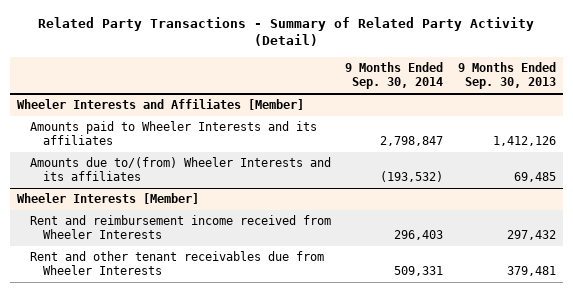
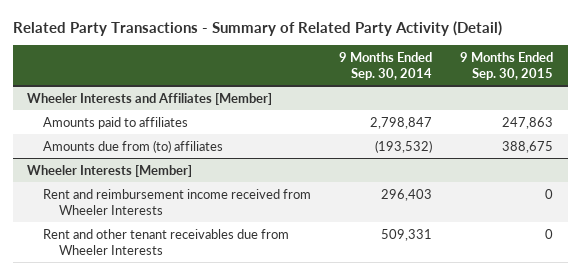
- | 9 Months Ended Sep. 30, 2014 | 9 Months Ended Sep. 30, 2013
+ | 9 Months Ended Sep. 30, 2014 | 9 Months Ended Sep. 30, 2015
@ Wheeler Interests and Affiliates [Member]
- Amounts paid to Wheeler Interests and its affiliates | 2,798,847 | 1,412,126
- Amounts due to/(from) Wheeler Interests and its affiliates | (193,532) | 69,485
+ Amounts paid to affiliates | 2,798,847 | 247,863
+ Amounts due from (to) affiliates | (193,532) | 388,675

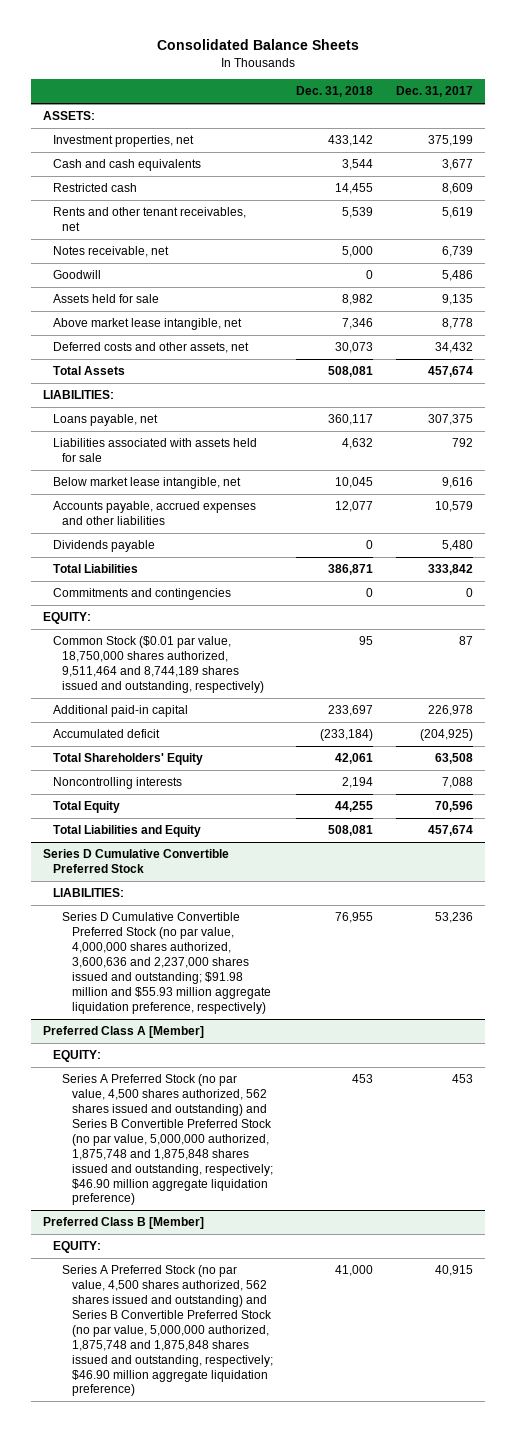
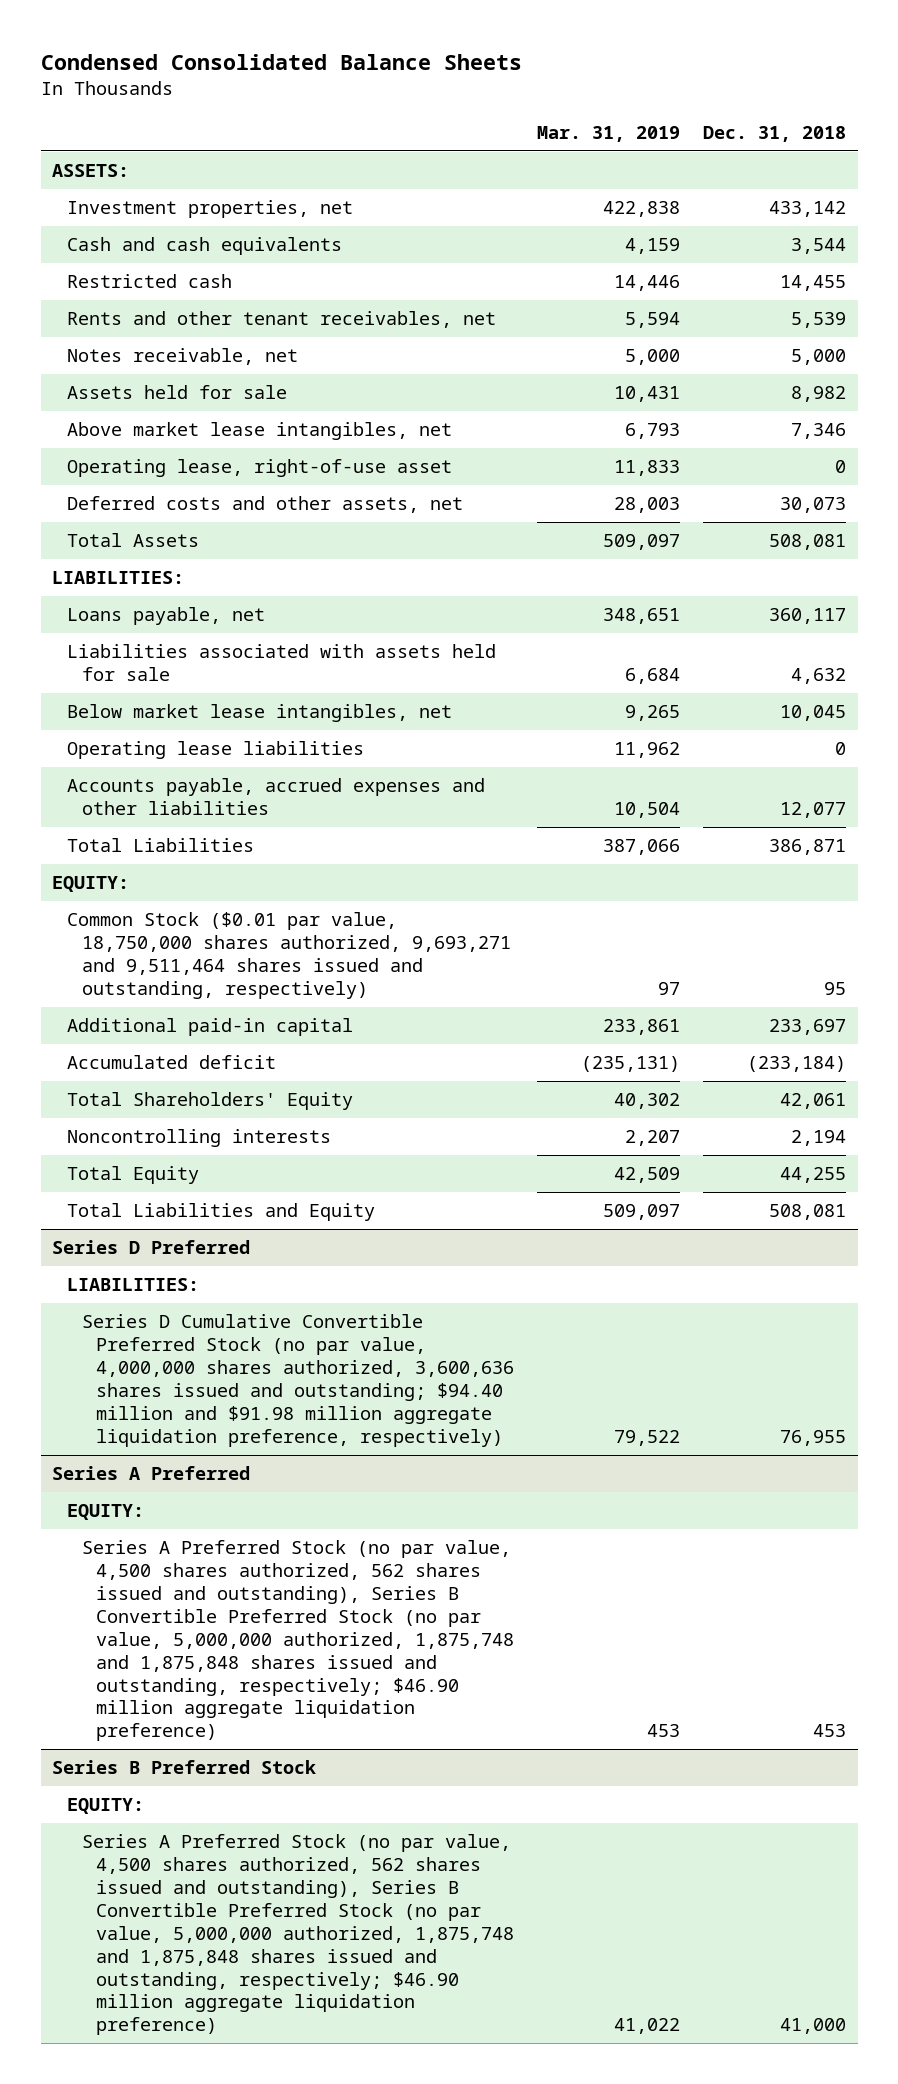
- Consolidated Balance Sheets
+ Condensed Consolidated Balance Sheets
- | Dec. 31, 2018 | Dec. 31, 2017
+ | Mar. 31, 2019 | Dec. 31, 2018
- Goodwill | 0 | 5,486
- Above market lease intangible, net | 7,346 | 8,778
+ Above market lease intangibles, net | 6,793 | 7,346
+ Operating lease, right-of-use asset | 11,833 | 0
- Below market lease intangible, net | 10,045 | 9,616
+ Below market lease intangibles, net | 9,265 | 10,045
+ Operating lease liabilities | 11,962 | 0
- Dividends payable | 0 | 5,480
- Commitments and contingencies | 0 | 0
- Common Stock ($0.01 par value, 18,750,000 shares authorized, 9,511,464 and 8,744,189 shares issued and outstanding, respectively) | 95 | 87
+ Common Stock ($0.01 par value, 18,750,000 shares authorized, 9,693,271 and 9,511,464 shares issued and outstanding, respectively) | 97 | 95
- Series D Cumulative Convertible Preferred Stock
+ Series D Preferred
- Series D Cumulative Convertible Preferred Stock (no par value, 4,000,000 shares authorized, 3,600,636 and 2,237,000 shares issued and outstanding; $91.98 million and $55.93 million aggregate liquidation preference, respectively) | 76,955 | 53,236
- Preferred Class A [Member]
+ Series D Cumulative Convertible Preferred Stock (no par value, 4,000,000 shares authorized, 3,600,636 shares issued and outstanding; $94.40 million and $91.98 million aggregate liquidation preference, respectively) | 79,522 | 76,955
+ Series A Preferred
- Series A Preferred Stock (no par value, 4,500 shares authorized, 562 shares issued and outstanding) and Series B Convertible Preferred Stock (no par value, 5,000,000 authorized, 1,875,748 and 1,875,848 shares issued and outstanding, respectively; $46.90 million aggregate liquidation preference) | 453 | 453
- Preferred Class B [Member]
+ Series A Preferred Stock (no par value, 4,500 shares authorized, 562 shares issued and outstanding), Series B Convertible Preferred Stock (no par value, 5,000,000 authorized, 1,875,748 and 1,875,848 shares issued and outstanding, respectively; $46.90 million aggregate liquidation preference) | 453 | 453
+ Series B Preferred Stock
- Series A Preferred Stock (no par value, 4,500 shares authorized, 562 shares issued and outstanding) and Series B Convertible Preferred Stock (no par value, 5,000,000 authorized, 1,875,748 and 1,875,848 shares issued and outstanding, respectively; $46.90 million aggregate liquidation preference) | 41,000 | 40,915
+ Series A Preferred Stock (no par value, 4,500 shares authorized, 562 shares issued and outstanding), Series B Convertible Preferred Stock (no par value, 5,000,000 authorized, 1,875,748 and 1,875,848 shares issued and outstanding, respectively; $46.90 million aggregate liquidation preference) | 41,022 | 41,000

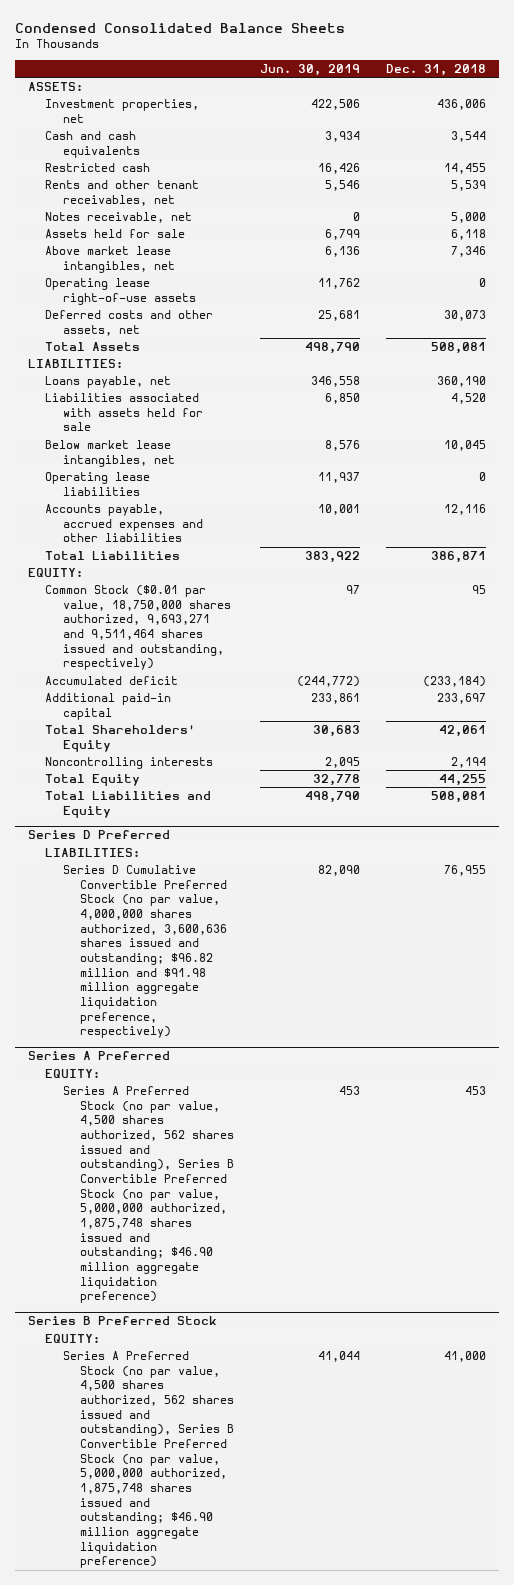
- | Mar. 31, 2019 | Dec. 31, 2018
+ | Jun. 30, 2019 | Dec. 31, 2018
- Investment properties, net | 422,838 | 433,142
+ Investment properties, net | 422,506 | 436,006
- Assets held for sale | 10,431 | 8,982
+ Assets held for sale | 6,799 | 6,118
- Operating lease, right-of-use asset | 11,833 | 0
+ Operating lease right-of-use assets | 11,762 | 0
- Loans payable, net | 348,651 | 360,117
- Liabilities associated with assets held for sale | 6,684 | 4,632
+ Loans payable, net | 346,558 | 360,190
+ Liabilities associated with assets held for sale | 6,850 | 4,520
- Accounts payable, accrued expenses and other liabilities | 10,504 | 12,077
+ Accounts payable, accrued expenses and other liabilities | 10,001 | 12,116
moved down: Additional paid-in capital | 233,861 | 233,697
@ Series D Preferred
- Series D Cumulative Convertible Preferred Stock (no par value, 4,000,000 shares authorized, 3,600,636 shares issued and outstanding; $94.40 million and $91.98 million aggregate liquidation preference, respectively) | 79,522 | 76,955
+ Series D Cumulative Convertible Preferred Stock (no par value, 4,000,000 shares authorized, 3,600,636 shares issued and outstanding; $96.82 million and $91.98 million aggregate liquidation preference, respectively) | 82,090 | 76,955
@ Series A Preferred
- Series A Preferred Stock (no par value, 4,500 shares authorized, 562 shares issued and outstanding), Series B Convertible Preferred Stock (no par value, 5,000,000 authorized, 1,875,748 and 1,875,848 shares issued and outstanding, respectively; $46.90 million aggregate liquidation preference) | 453 | 453
+ Series A Preferred Stock (no par value, 4,500 shares authorized, 562 shares issued and outstanding), Series B Convertible Preferred Stock (no par value, 5,000,000 authorized, 1,875,748 shares issued and outstanding; $46.90 million aggregate liquidation preference) | 453 | 453
@ Series B Preferred Stock
- Series A Preferred Stock (no par value, 4,500 shares authorized, 562 shares issued and outstanding), Series B Convertible Preferred Stock (no par value, 5,000,000 authorized, 1,875,748 and 1,875,848 shares issued and outstanding, respectively; $46.90 million aggregate liquidation preference) | 41,022 | 41,000
+ Series A Preferred Stock (no par value, 4,500 shares authorized, 562 shares issued and outstanding), Series B Convertible Preferred Stock (no par value, 5,000,000 authorized, 1,875,748 shares issued and outstanding; $46.90 million aggregate liquidation preference) | 41,044 | 41,000

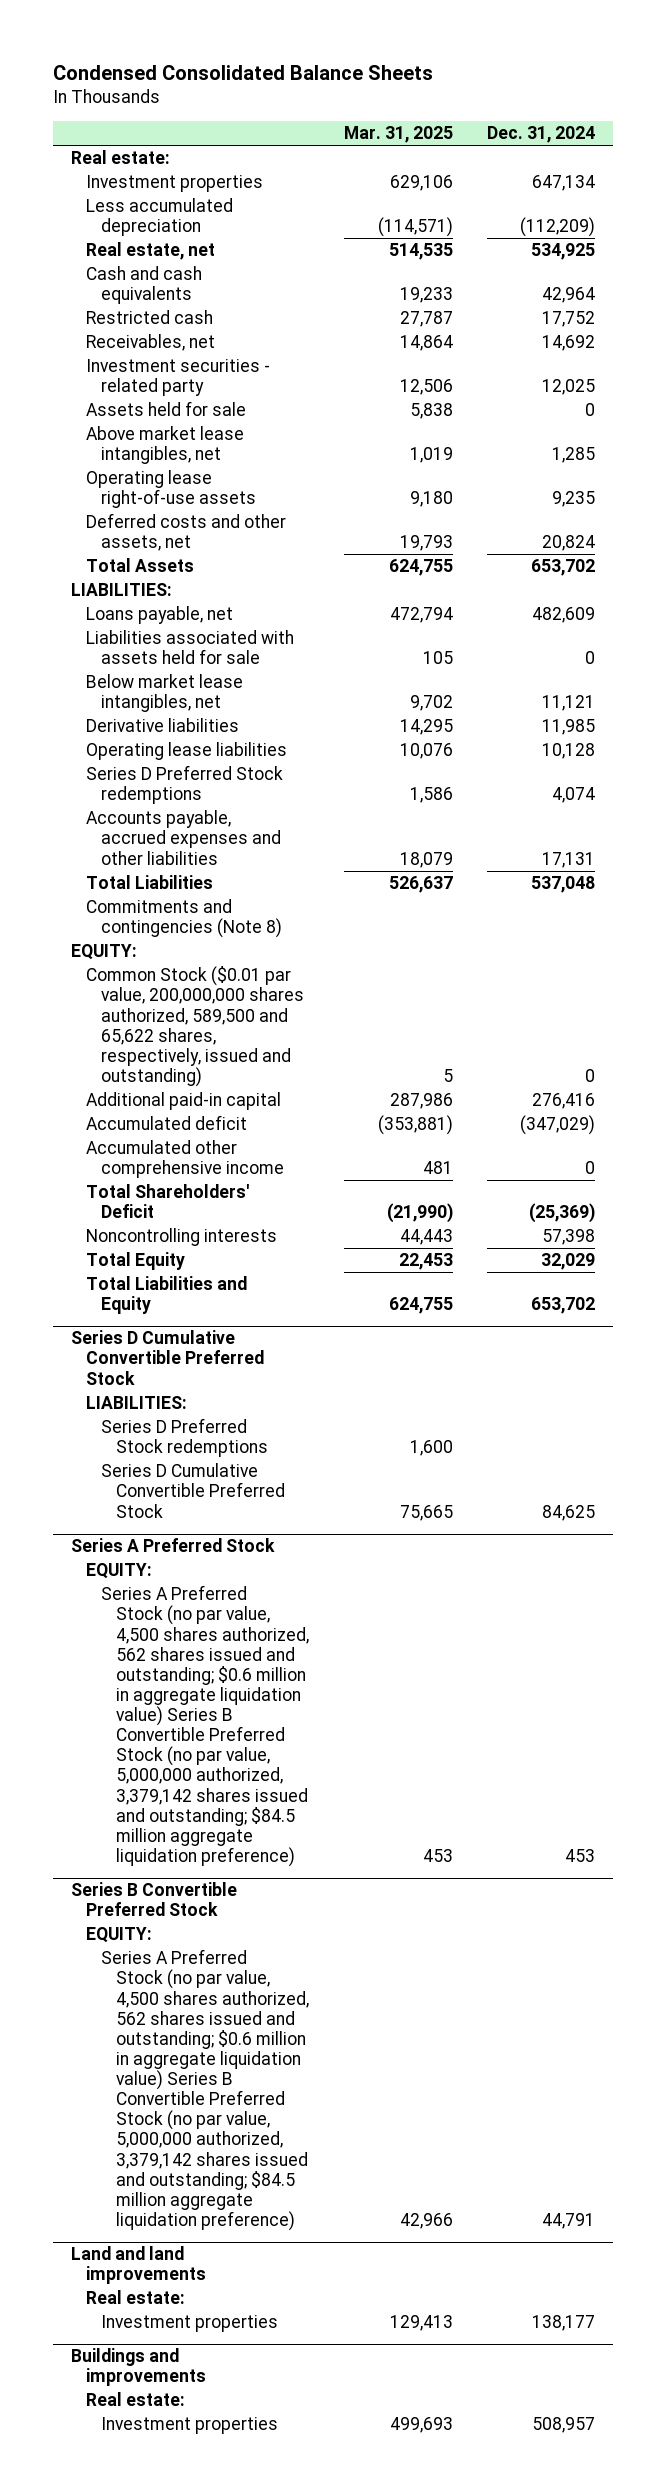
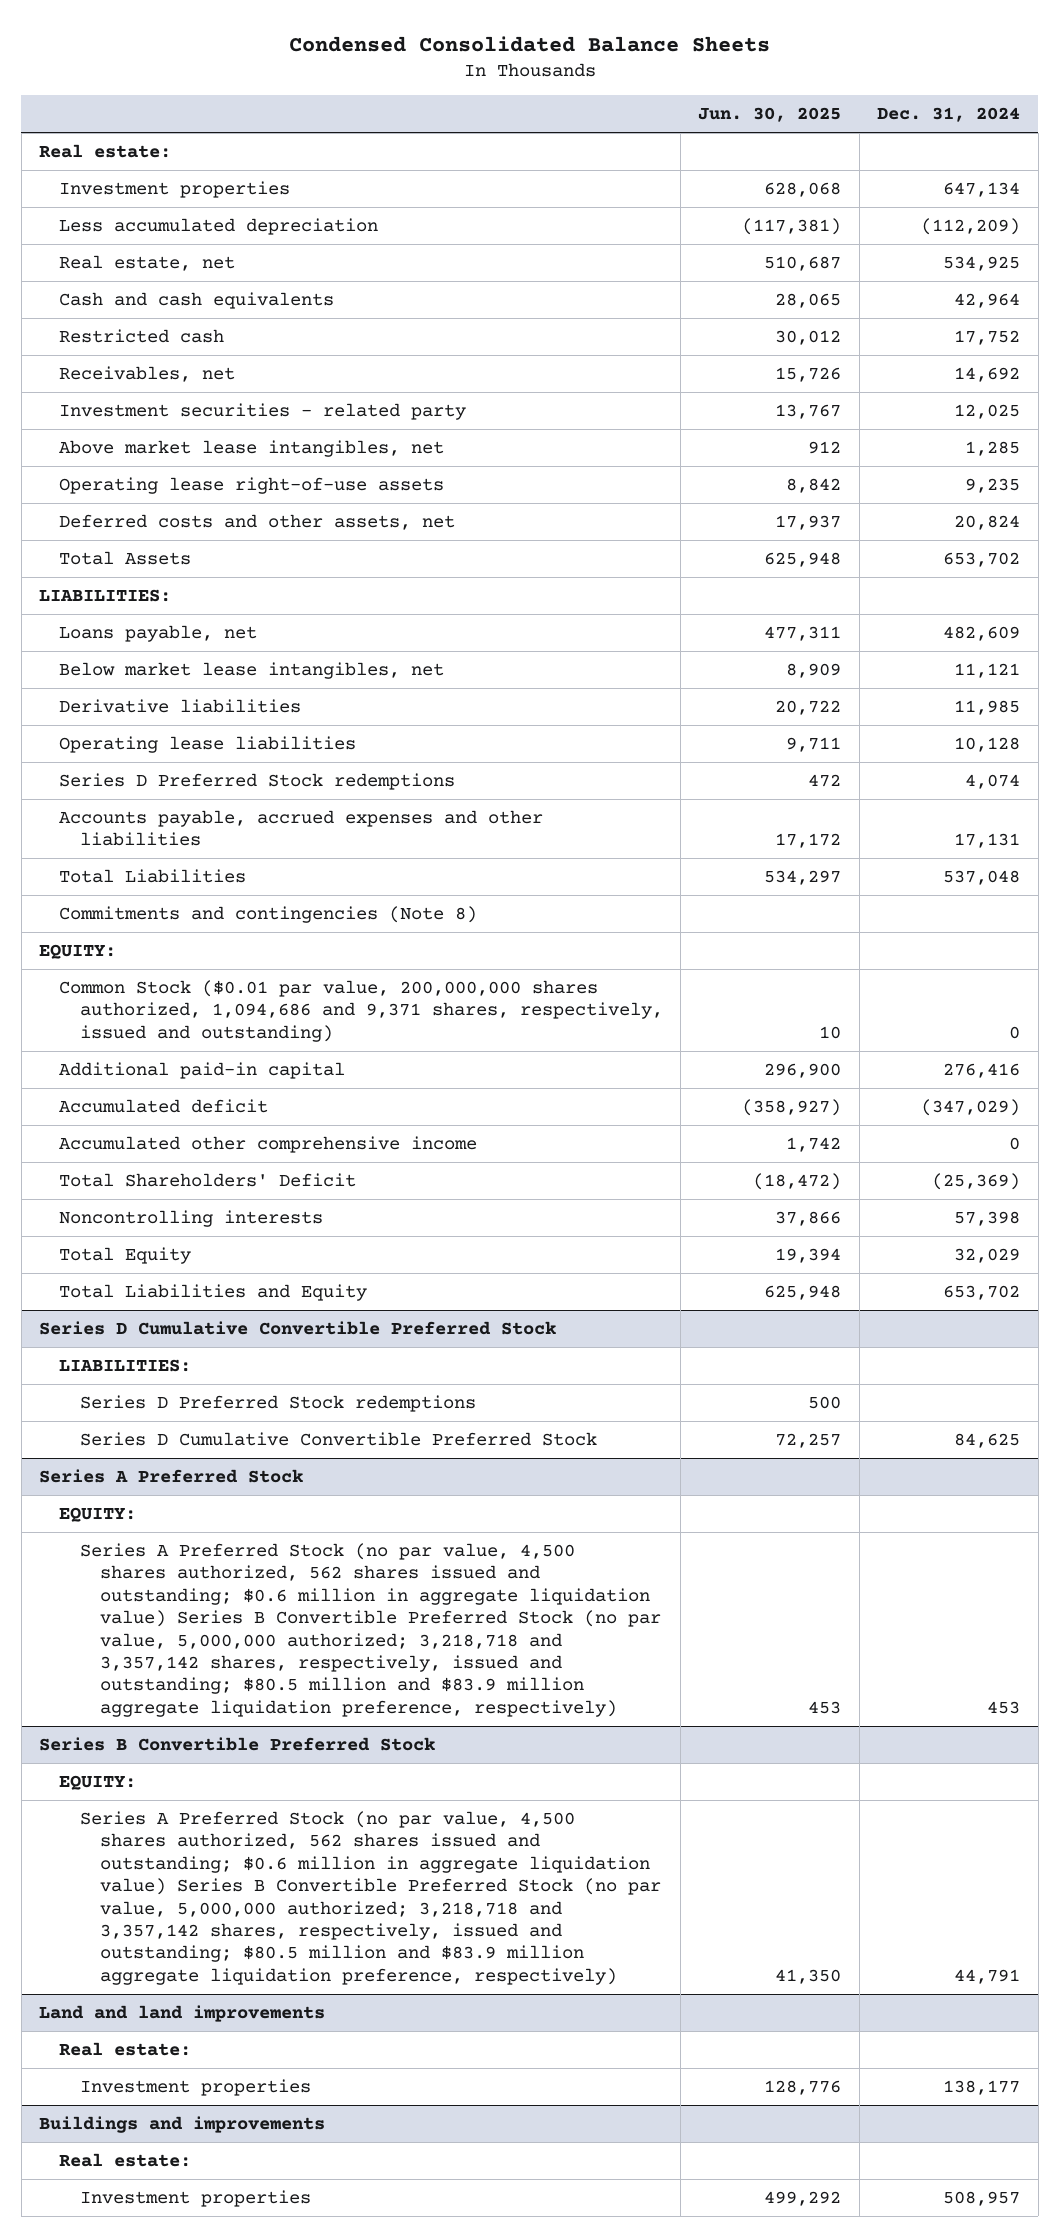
- | Mar. 31, 2025 | Dec. 31, 2024
+ | Jun. 30, 2025 | Dec. 31, 2024
- Assets held for sale | 5,838 | 0
- Liabilities associated with assets held for sale | 105 | 0
- Common Stock ($0.01 par value, 200,000,000 shares authorized, 589,500 and 65,622 shares, respectively, issued and outstanding) | 5 | 0
+ Common Stock ($0.01 par value, 200,000,000 shares authorized, 1,094,686 and 9,371 shares, respectively, issued and outstanding) | 10 | 0
@ Series A Preferred Stock
- Series A Preferred Stock (no par value, 4,500 shares authorized, 562 shares issued and outstanding; $0.6 million in aggregate liquidation value) Series B Convertible Preferred Stock (no par value, 5,000,000 authorized, 3,379,142 shares issued and outstanding; $84.5 million aggregate liquidation preference) | 453 | 453
+ Series A Preferred Stock (no par value, 4,500 shares authorized, 562 shares issued and outstanding; $0.6 million in aggregate liquidation value) Series B Convertible Preferred Stock (no par value, 5,000,000 authorized; 3,218,718 and 3,357,142 shares, respectively, issued and outstanding; $80.5 million and $83.9 million aggregate liquidation preference, respectively) | 453 | 453
@ Series B Convertible Preferred Stock
- Series A Preferred Stock (no par value, 4,500 shares authorized, 562 shares issued and outstanding; $0.6 million in aggregate liquidation value) Series B Convertible Preferred Stock (no par value, 5,000,000 authorized, 3,379,142 shares issued and outstanding; $84.5 million aggregate liquidation preference) | 42,966 | 44,791
+ Series A Preferred Stock (no par value, 4,500 shares authorized, 562 shares issued and outstanding; $0.6 million in aggregate liquidation value) Series B Convertible Preferred Stock (no par value, 5,000,000 authorized; 3,218,718 and 3,357,142 shares, respectively, issued and outstanding; $80.5 million and $83.9 million aggregate liquidation preference, respectively) | 41,350 | 44,791

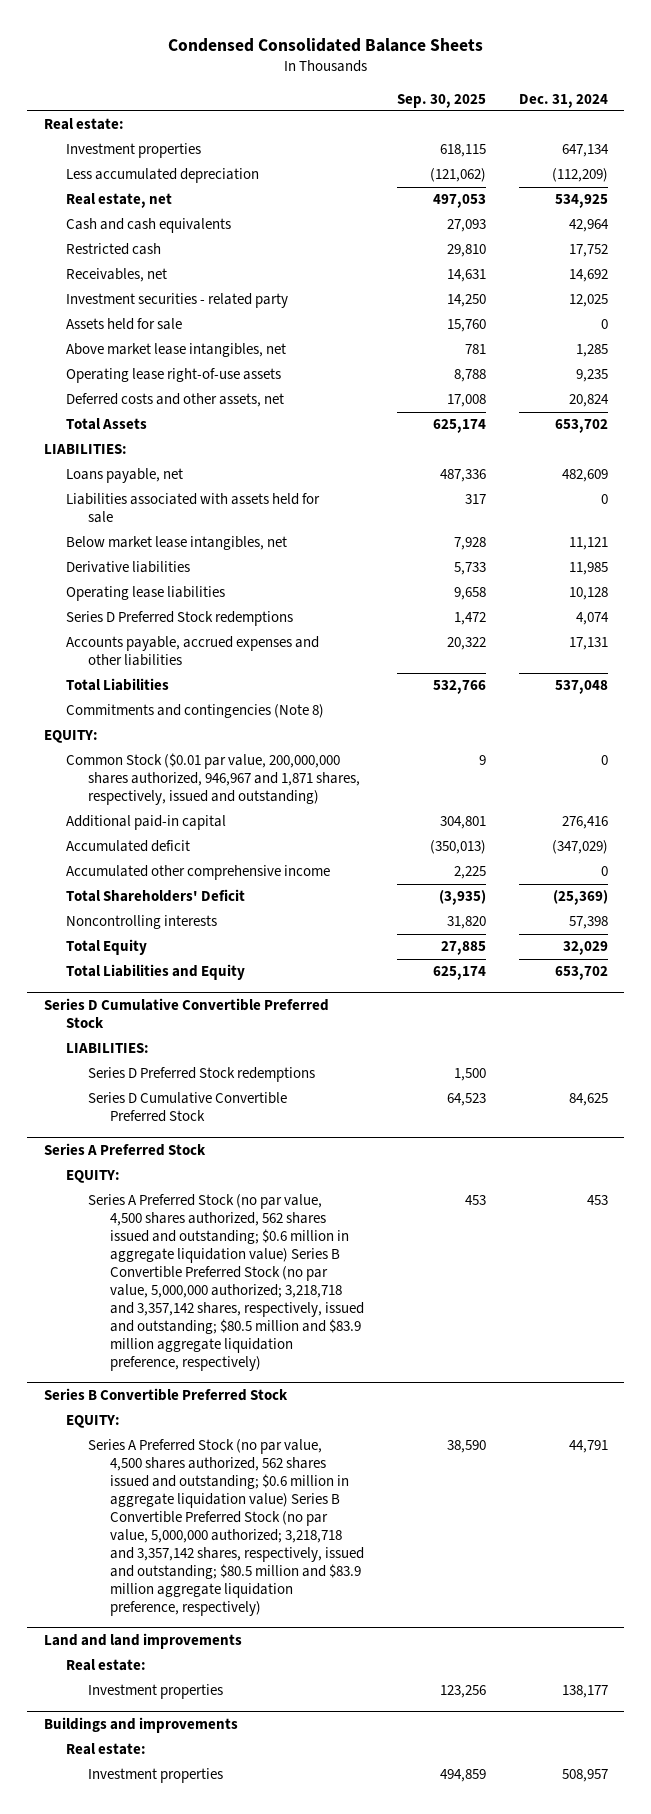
- | Jun. 30, 2025 | Dec. 31, 2024
+ | Sep. 30, 2025 | Dec. 31, 2024
+ Assets held for sale | 15,760 | 0
+ Liabilities associated with assets held for sale | 317 | 0
- Common Stock ($0.01 par value, 200,000,000 shares authorized, 1,094,686 and 9,371 shares, respectively, issued and outstanding) | 10 | 0
+ Common Stock ($0.01 par value, 200,000,000 shares authorized, 946,967 and 1,871 shares, respectively, issued and outstanding) | 9 | 0

